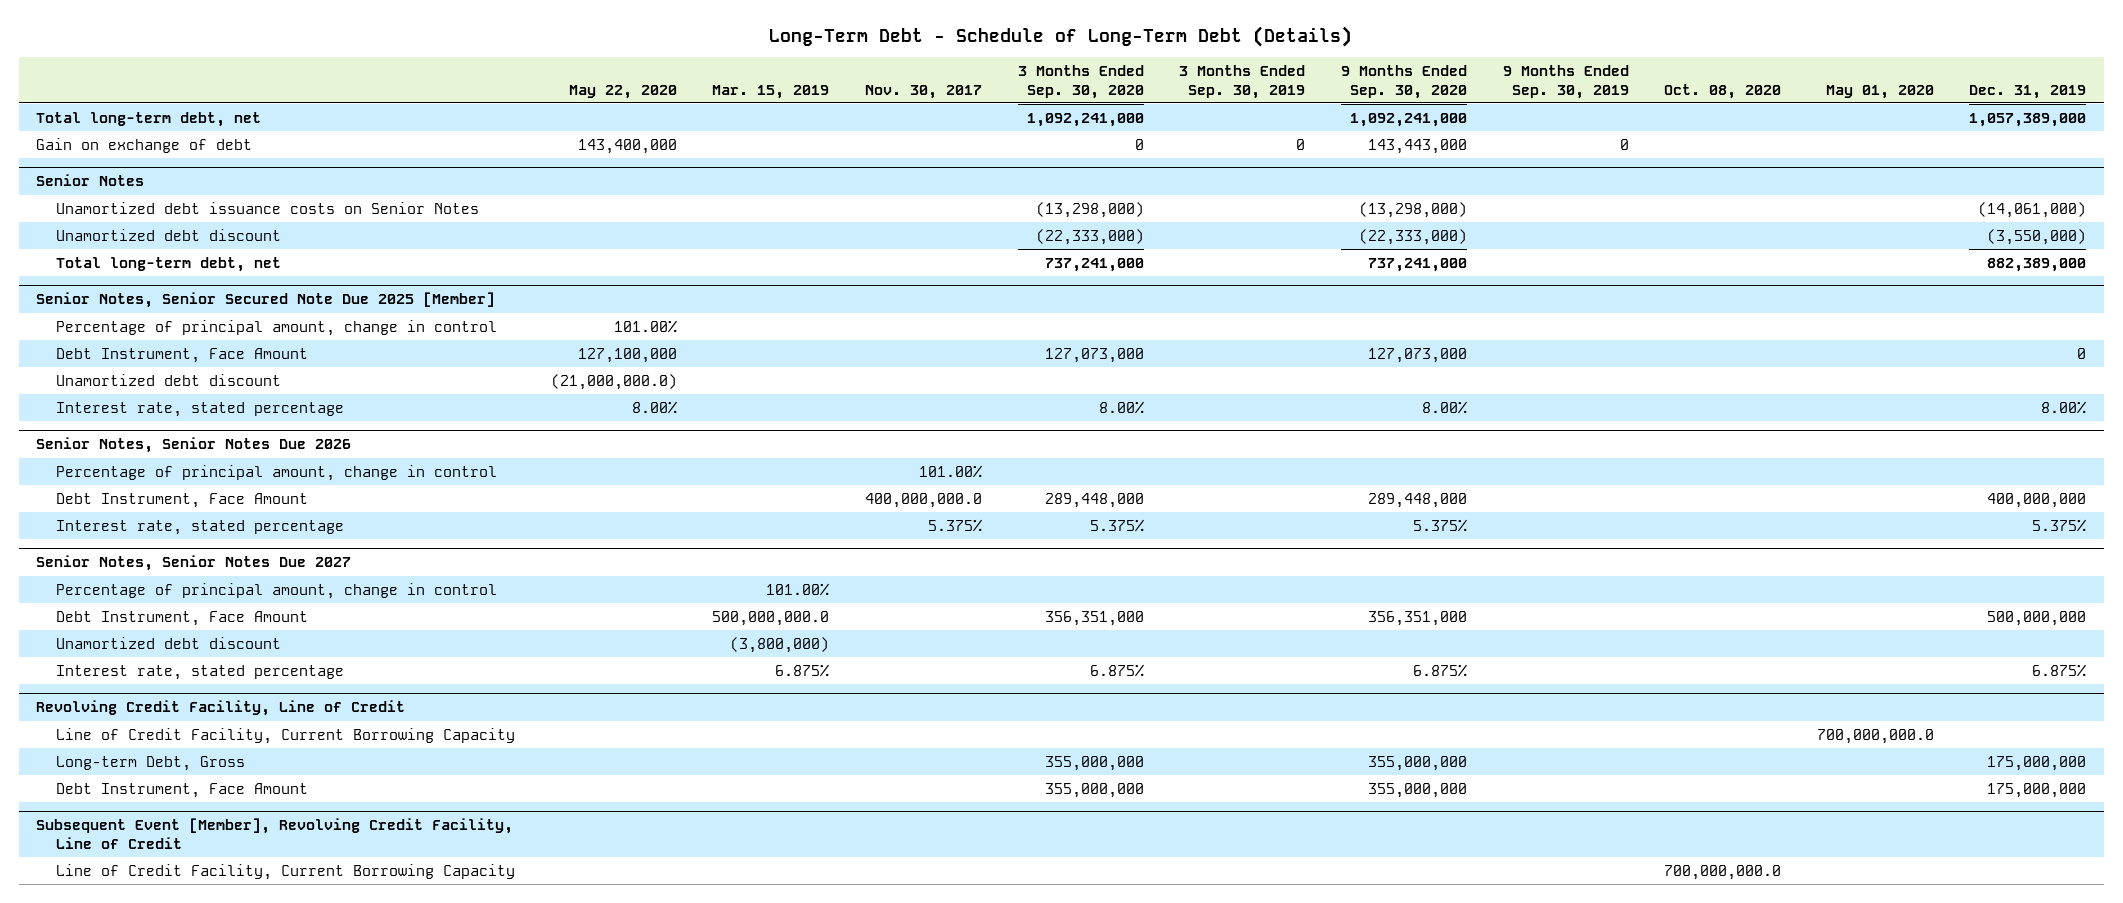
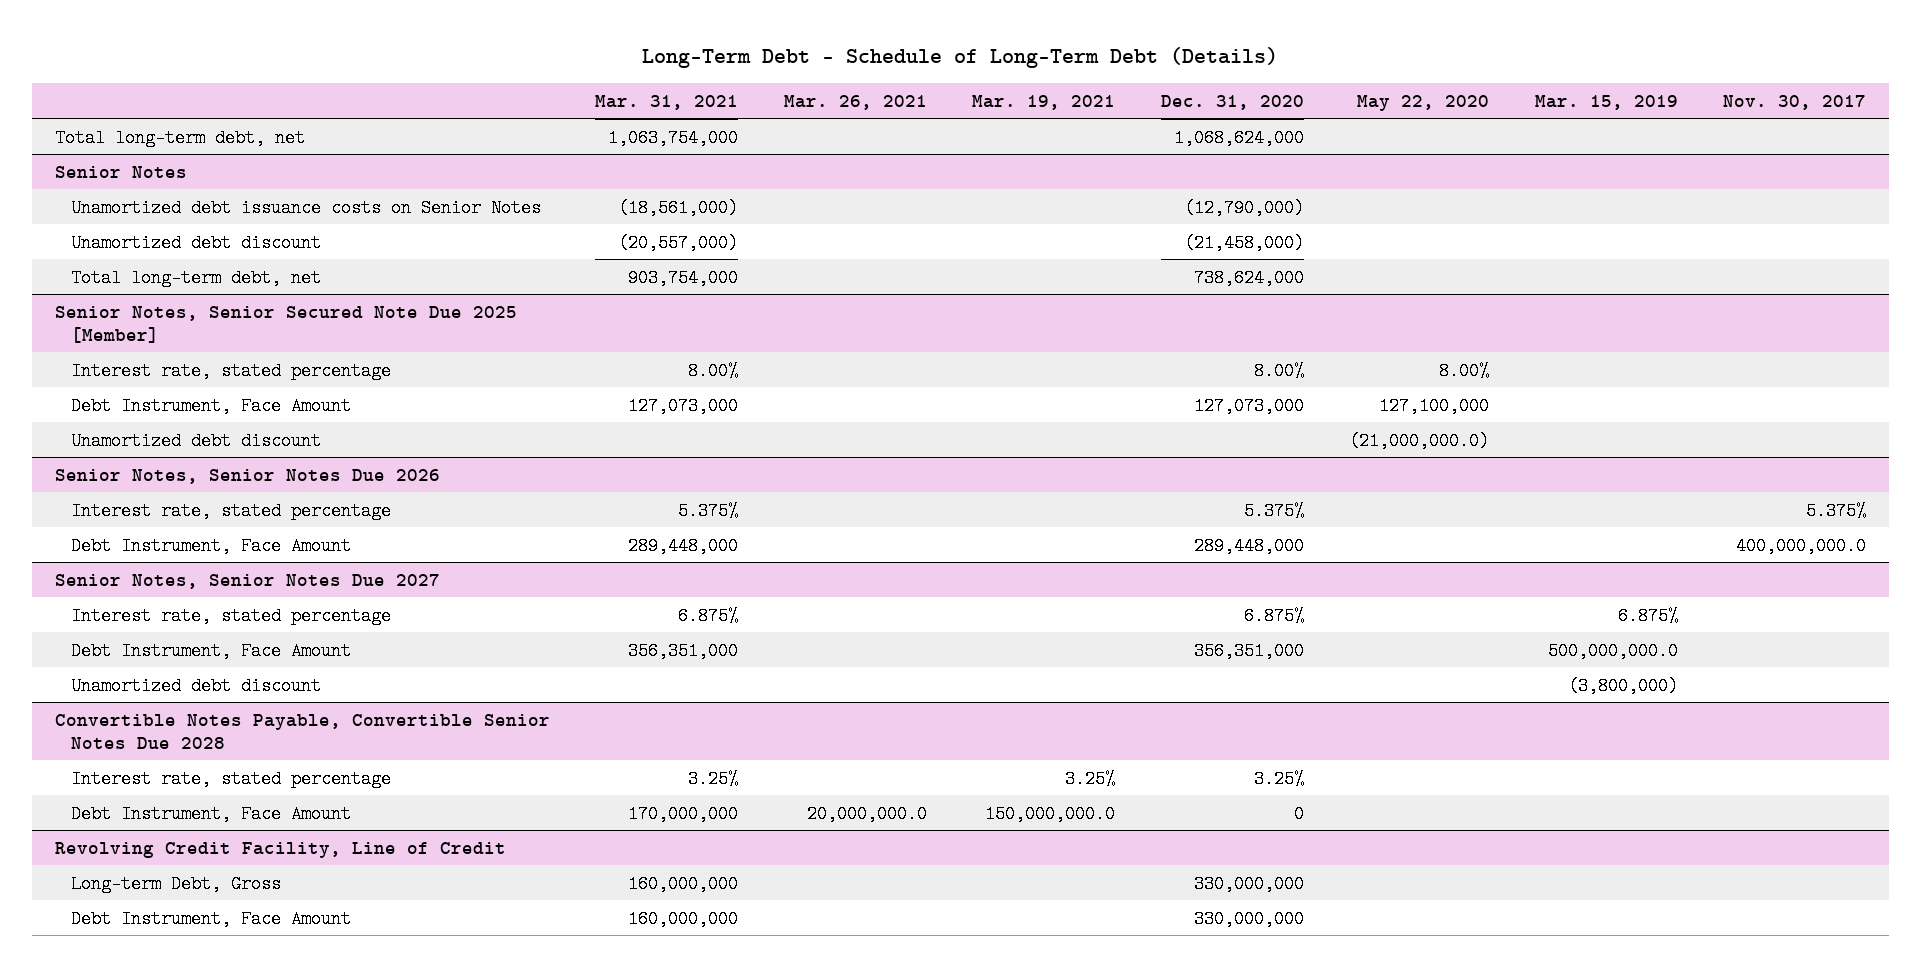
- | May 22, 2020 | Mar. 15, 2019 | Nov. 30, 2017 | 3 Months Ended Sep. 30, 2020 | 3 Months Ended Sep. 30, 2019 | 9 Months Ended Sep. 30, 2020 | 9 Months Ended Sep. 30, 2019 | Oct. 08, 2020 | May 01, 2020 | Dec. 31, 2019
+ | Mar. 31, 2021 | Mar. 26, 2021 | Mar. 19, 2021 | Dec. 31, 2020 | May 22, 2020 | Mar. 15, 2019 | Nov. 30, 2017
- Gain on exchange of debt | 143,400,000 | | | 0 | 0 | 143,443,000 | 0 | | |
@ Senior Notes, Senior Secured Note Due 2025 [Member]
- Percentage of principal amount, change in control | 101.00% | | | | | | | | |
moved up: Interest rate, stated percentage | 8.00% | | | 8.00% | 8.00% | |
@ Senior Notes, Senior Notes Due 2026
- Percentage of principal amount, change in control | | | 101.00% | | | | | | |
moved down: Debt Instrument, Face Amount | 289,448,000 | | | 289,448,000 | | | 400,000,000.0
@ Senior Notes, Senior Notes Due 2027
- Percentage of principal amount, change in control | | 101.00% | | | | | | | |
moved up: Interest rate, stated percentage | 6.875% | | | 6.875% | | 6.875% |
+ Convertible Notes Payable, Convertible Senior Notes Due 2028
+ Interest rate, stated percentage | 3.25% | | 3.25% | 3.25% | | |
+ Debt Instrument, Face Amount | 170,000,000 | 20,000,000.0 | 150,000,000.0 | 0 | | |
@ Revolving Credit Facility, Line of Credit
- Line of Credit Facility, Current Borrowing Capacity | | | | | | | | | 700,000,000.0 |
- Subsequent Event [Member], Revolving Credit Facility, Line of Credit
- Line of Credit Facility, Current Borrowing Capacity | | | | | | | | 700,000,000.0 | |

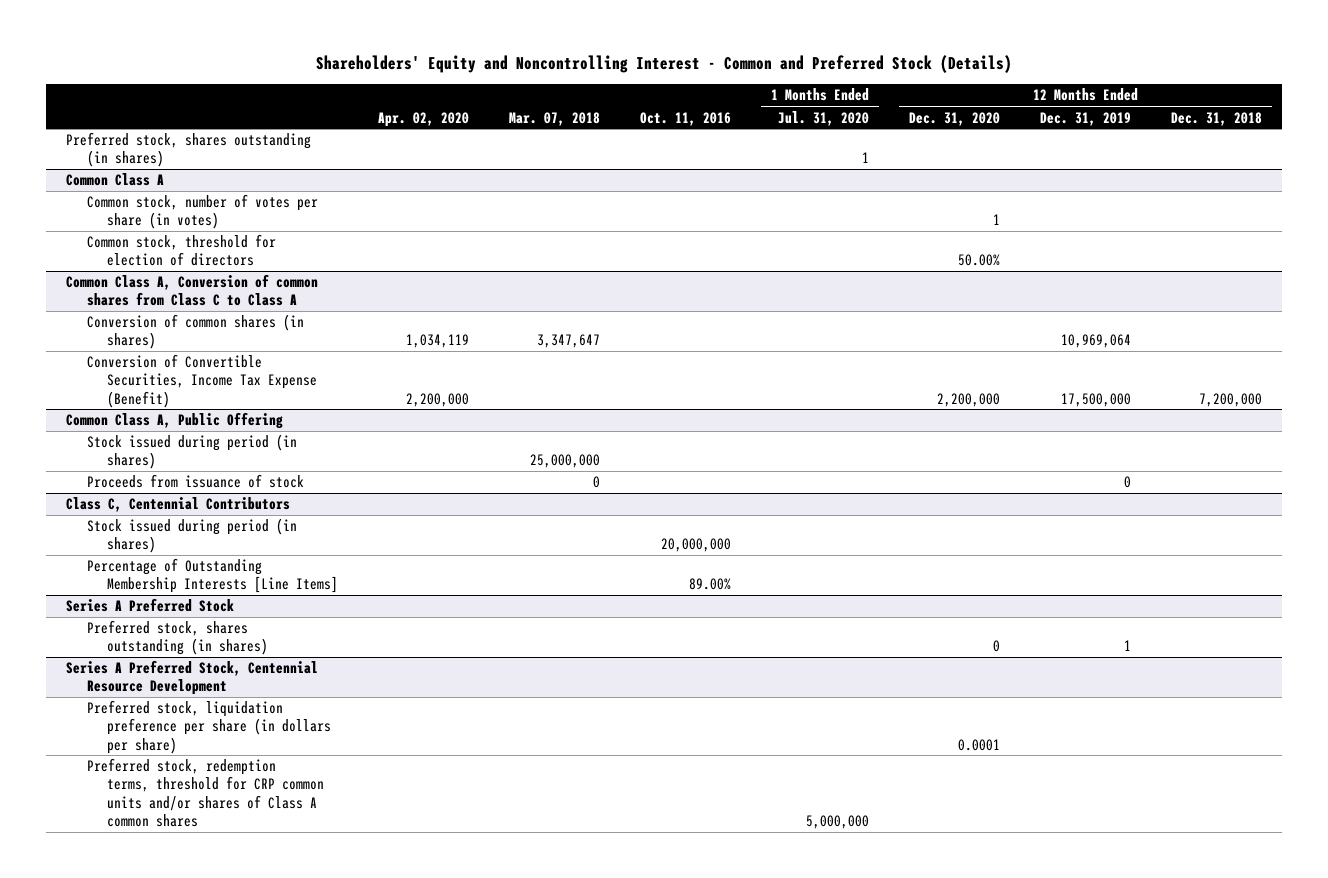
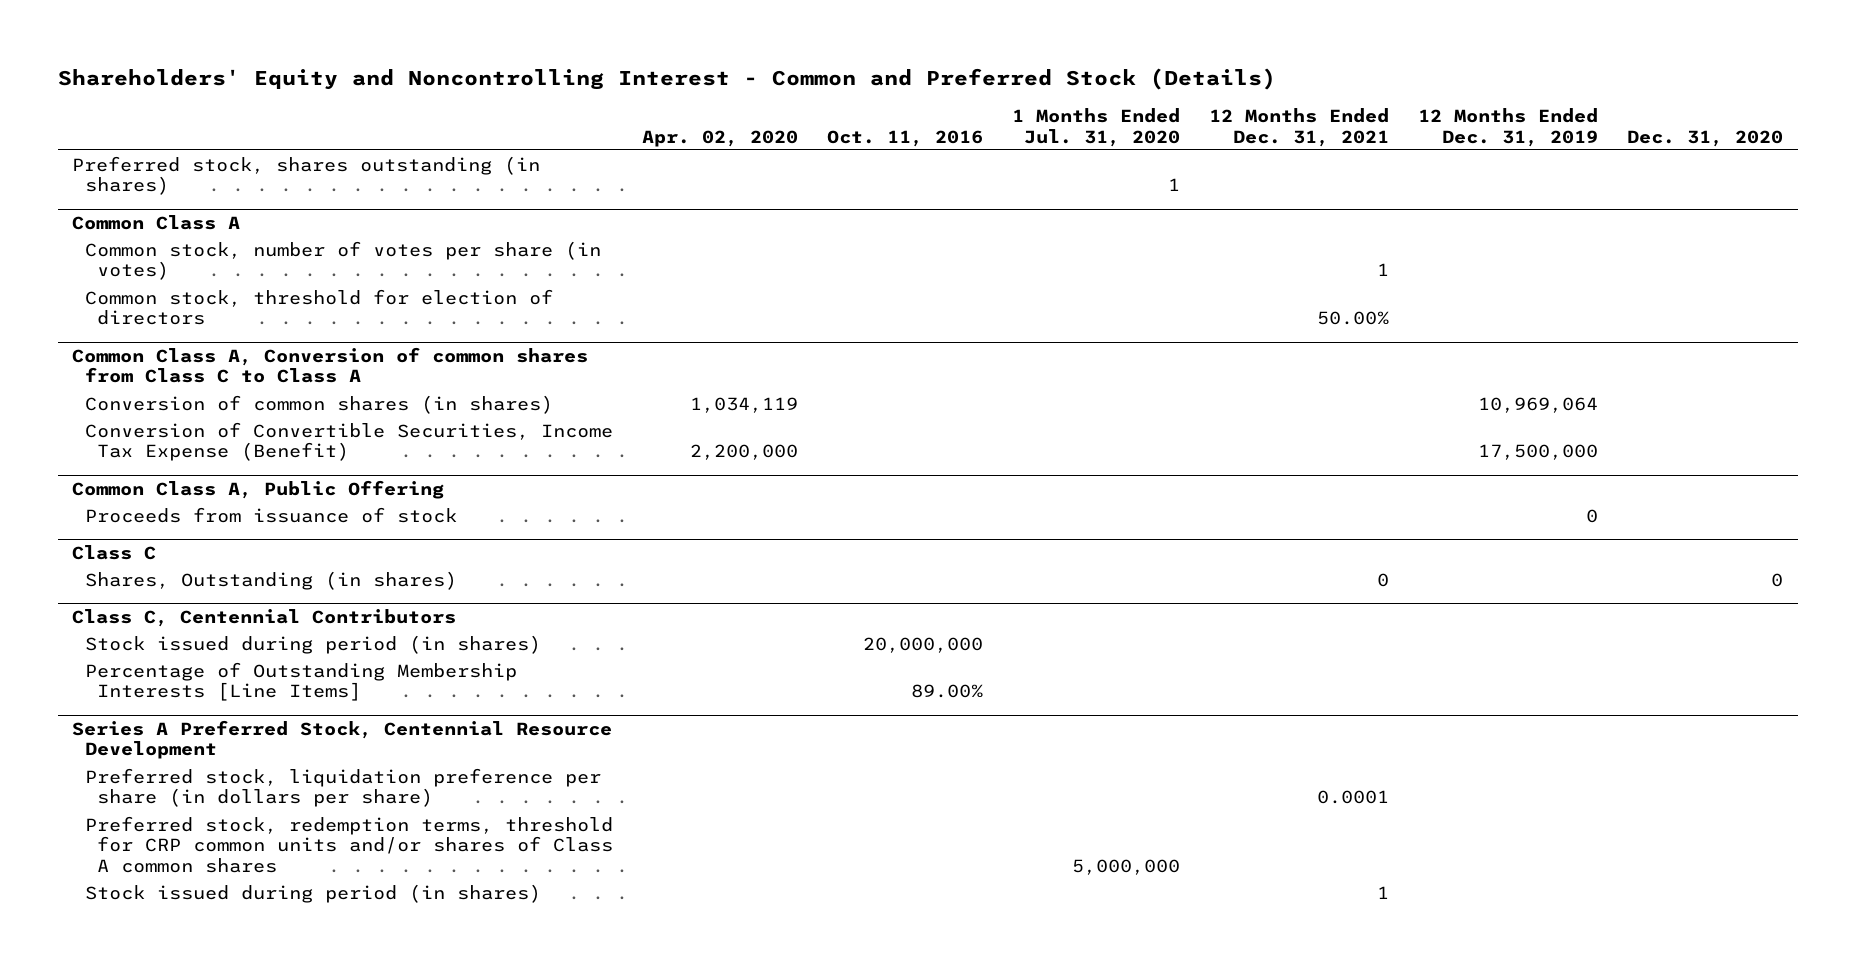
- | Apr. 02, 2020 | Mar. 07, 2018 | Oct. 11, 2016 | 1 Months Ended Jul. 31, 2020 | 12 Months Ended Dec. 31, 2020 | 12 Months Ended Dec. 31, 2019 | 12 Months Ended Dec. 31, 2018
+ | Apr. 02, 2020 | Oct. 11, 2016 | 1 Months Ended Jul. 31, 2020 | 12 Months Ended Dec. 31, 2021 | 12 Months Ended Dec. 31, 2019 | Dec. 31, 2020
@ Common Class A, Public Offering
- Stock issued during period (in shares) | | 25,000,000 | | | | |
+ Class C
+ Shares, Outstanding (in shares) | | | | 0 | | 0
- Series A Preferred Stock
- Preferred stock, shares outstanding (in shares) | | | | | 0 | 1 |
@ Series A Preferred Stock, Centennial Resource Development
+ Stock issued during period (in shares) | | | | 1 | |

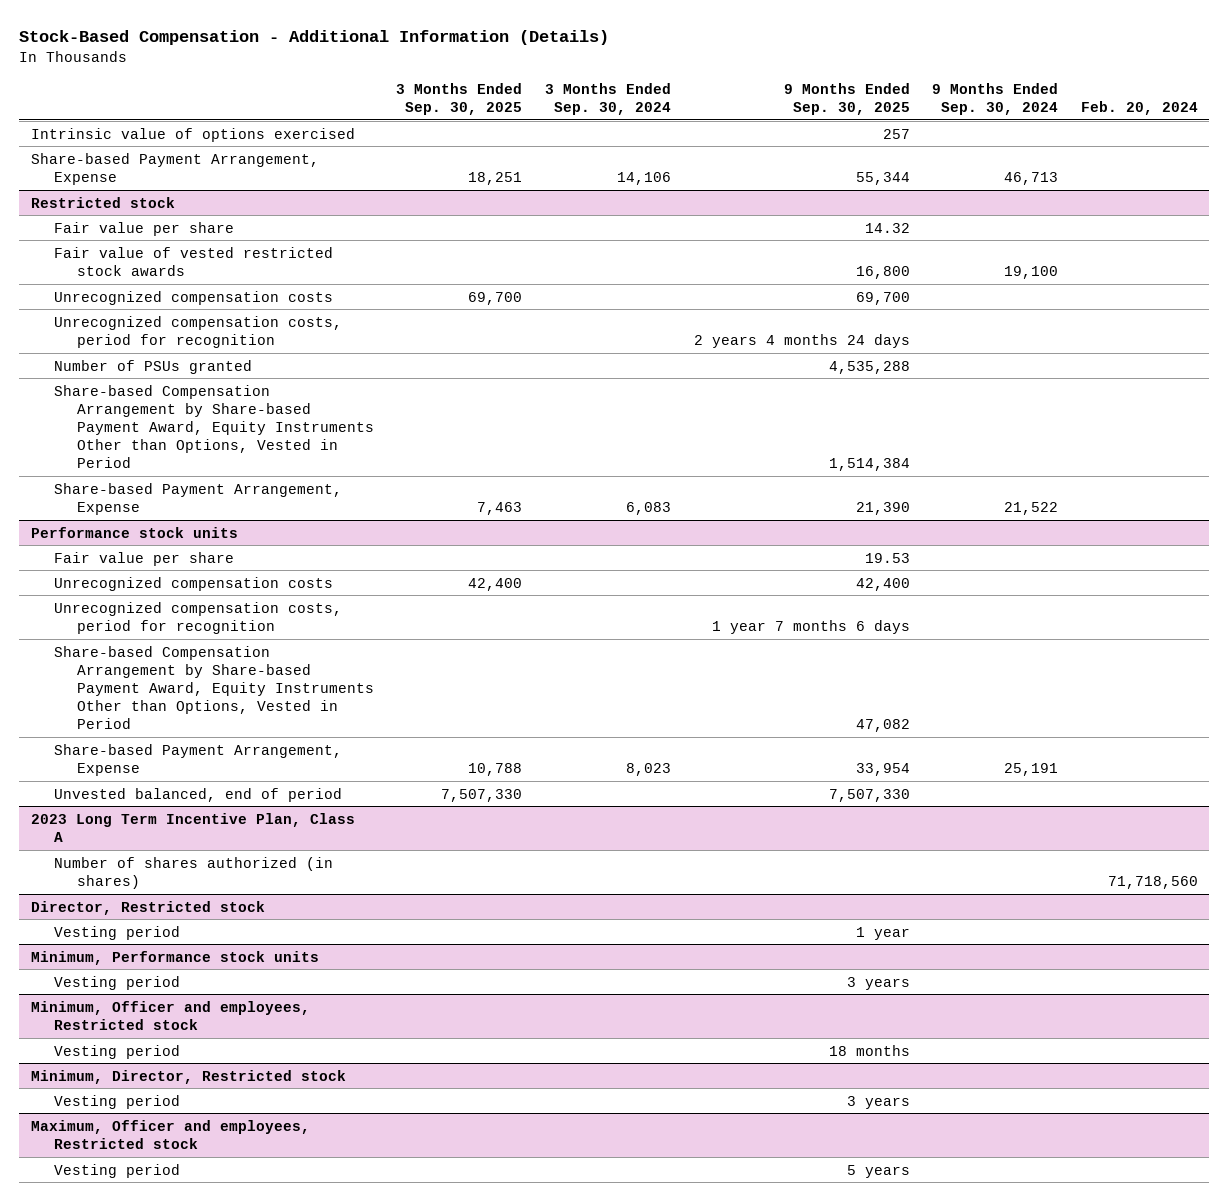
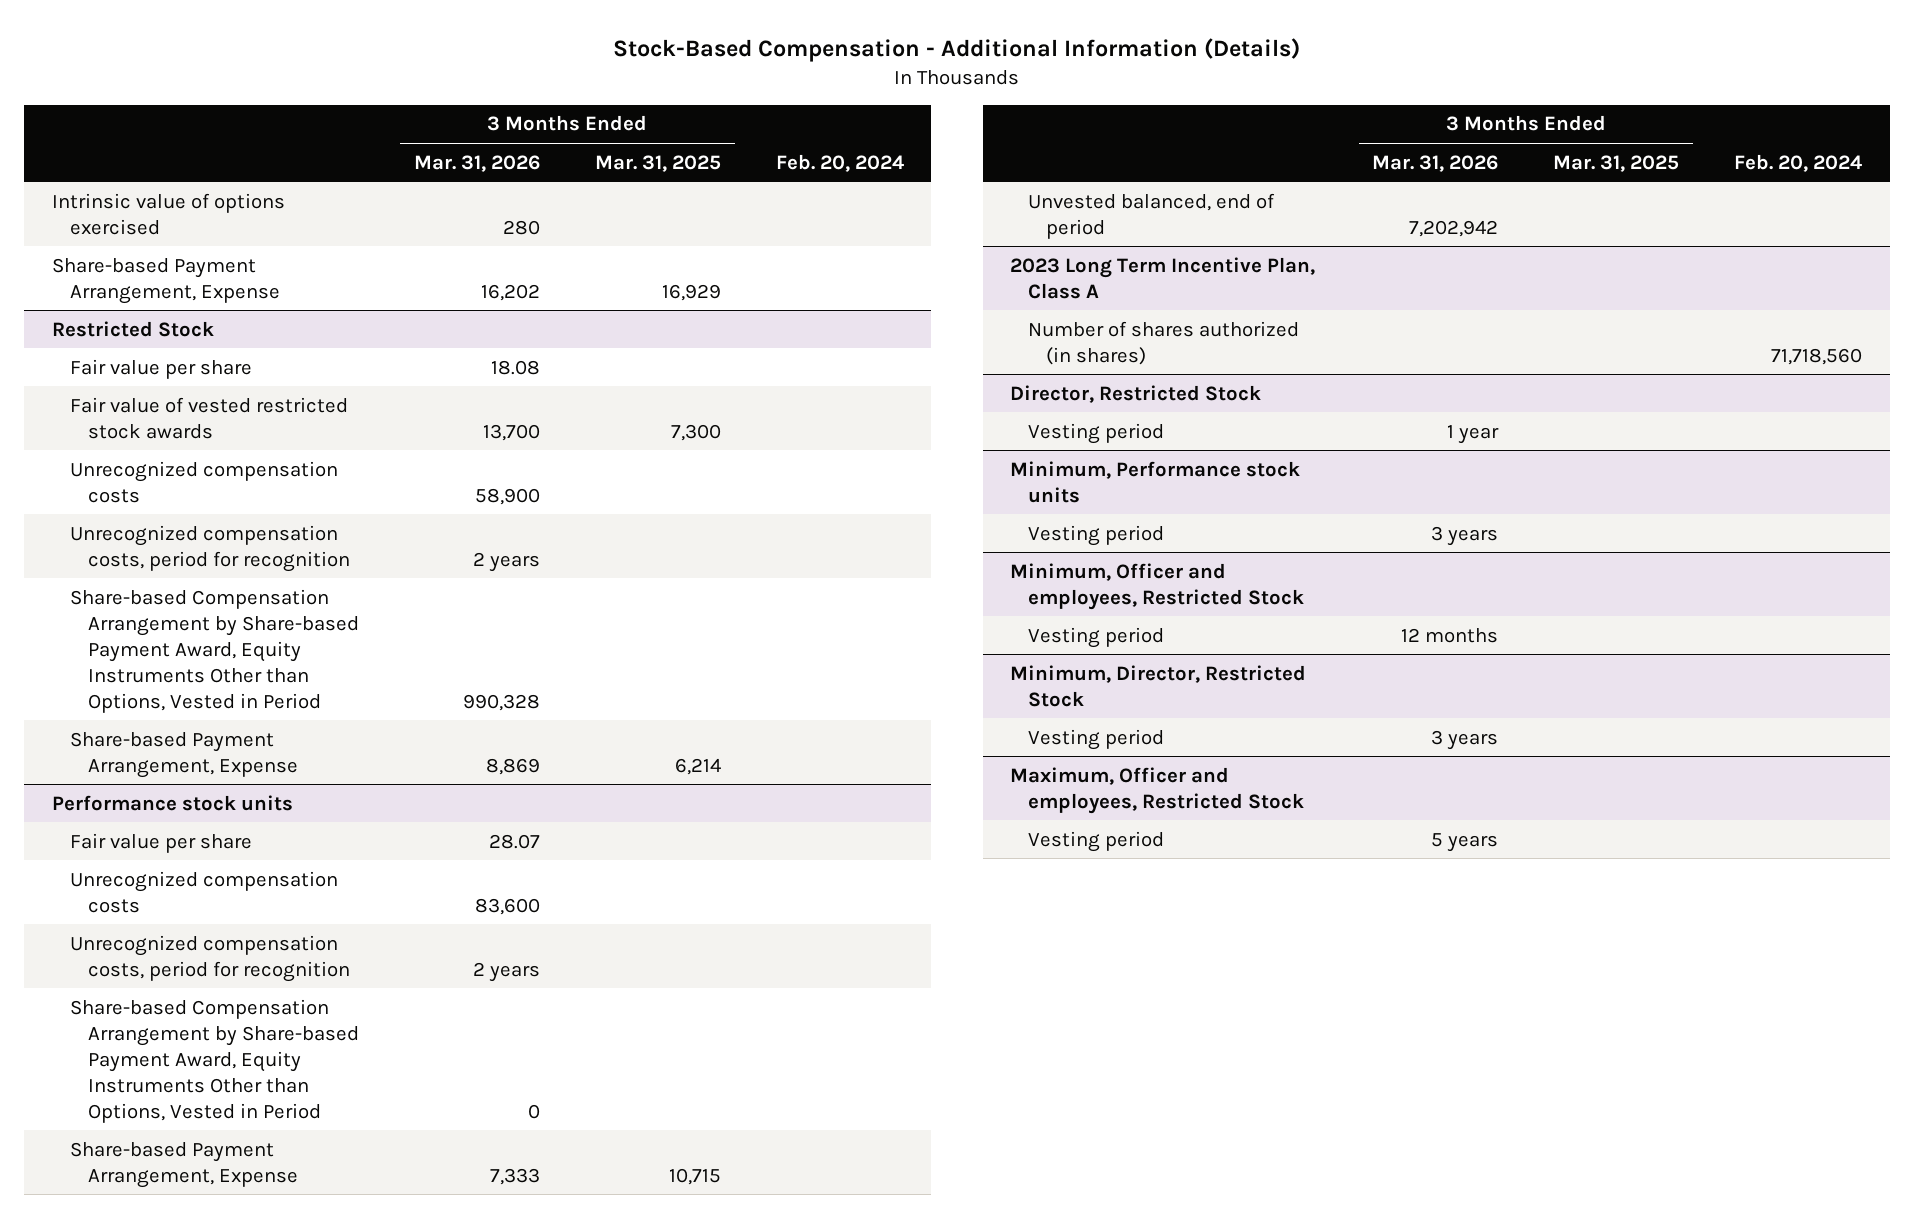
- | 3 Months Ended Sep. 30, 2025 | 3 Months Ended Sep. 30, 2024 | 9 Months Ended Sep. 30, 2025 | 9 Months Ended Sep. 30, 2024 | Feb. 20, 2024
+ | 3 Months Ended Mar. 31, 2026 | 3 Months Ended Mar. 31, 2025 | Feb. 20, 2024
- Restricted stock
+ Restricted Stock
- Number of PSUs granted | | | 4,535,288 | |
- Director, Restricted stock
+ Director, Restricted Stock
- Minimum, Officer and employees, Restricted stock
+ Minimum, Officer and employees, Restricted Stock
- Minimum, Director, Restricted stock
+ Minimum, Director, Restricted Stock
- Maximum, Officer and employees, Restricted stock
+ Maximum, Officer and employees, Restricted Stock

